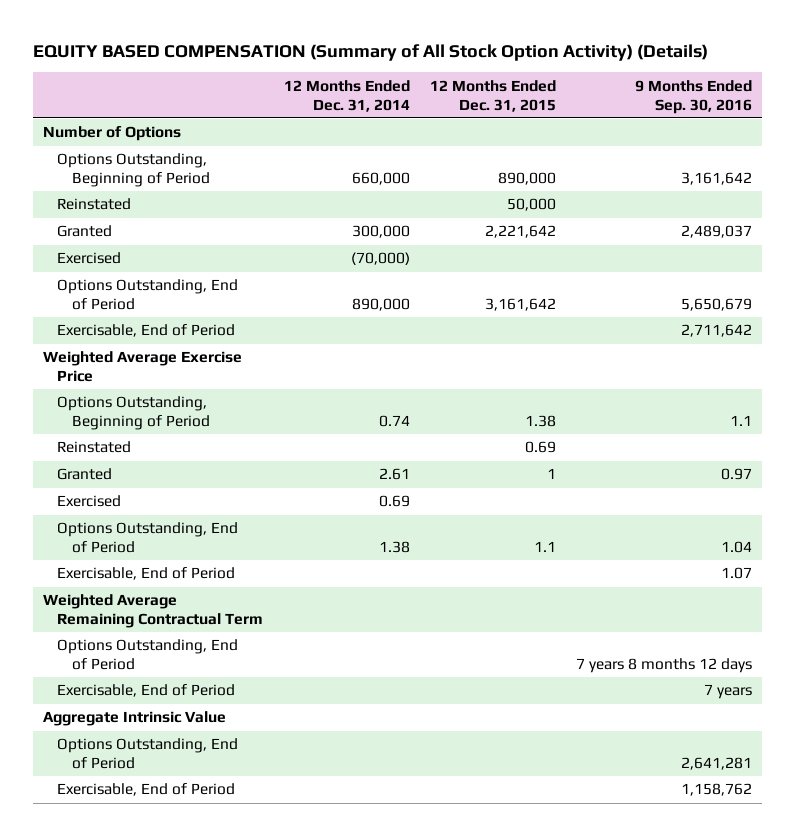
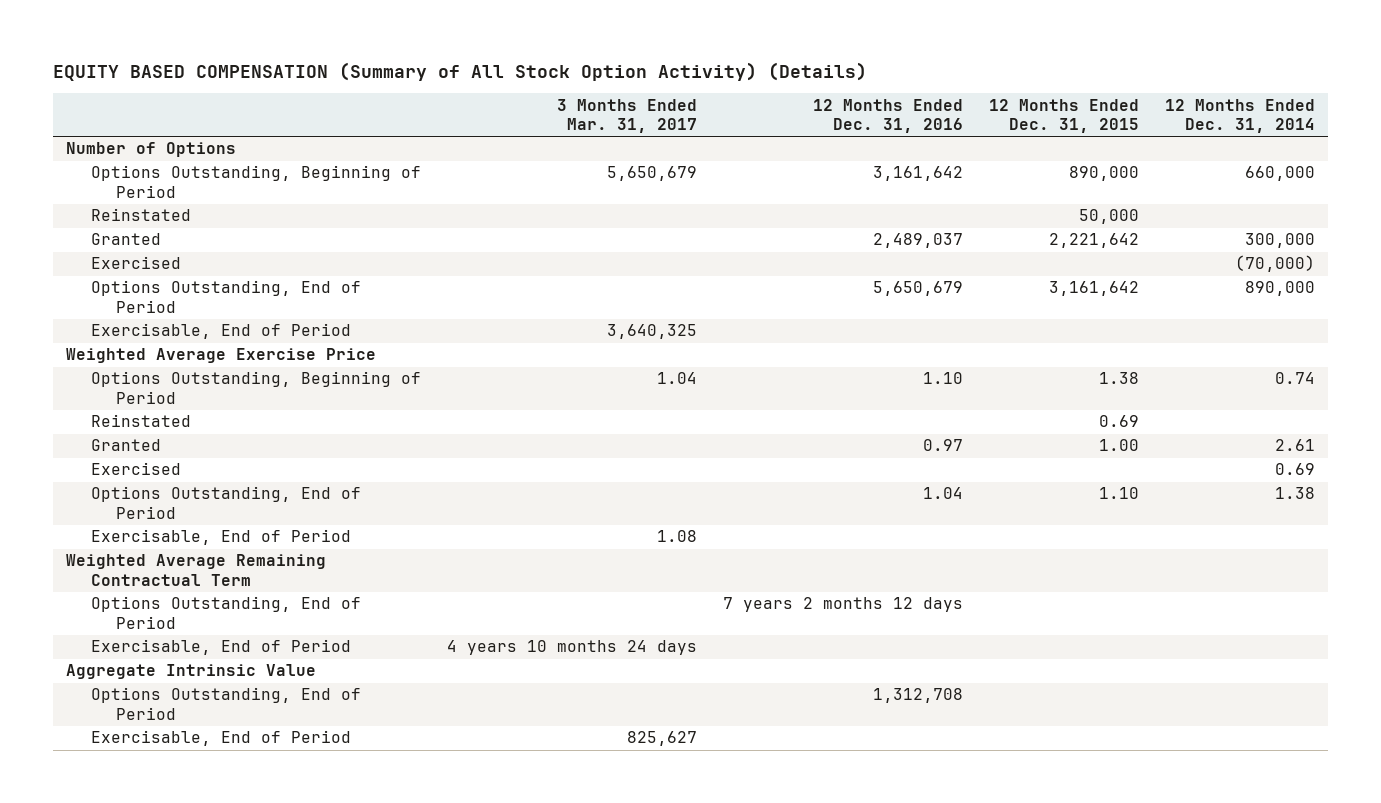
- | 12 Months Ended Dec. 31, 2014 | 12 Months Ended Dec. 31, 2015 | 9 Months Ended Sep. 30, 2016
+ | 3 Months Ended Mar. 31, 2017 | 12 Months Ended Dec. 31, 2016 | 12 Months Ended Dec. 31, 2015 | 12 Months Ended Dec. 31, 2014
- Granted | 2.61 | 1 | 0.97
+ Granted | | 0.97 | 1.00 | 2.61
- Options Outstanding, End of Period | 1.38 | 1.1 | 1.04
+ Options Outstanding, End of Period | | 1.04 | 1.10 | 1.38

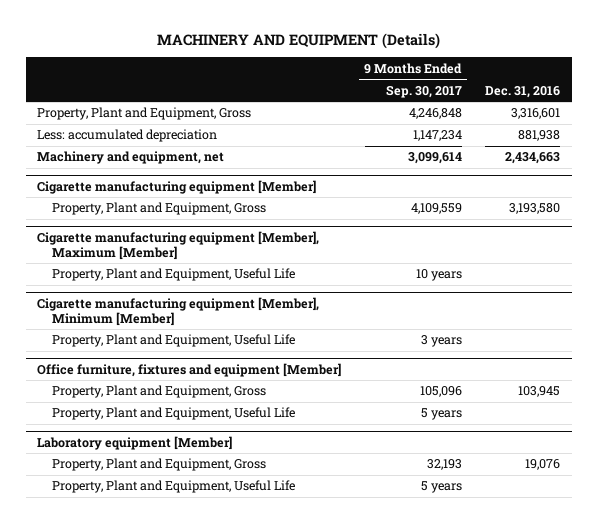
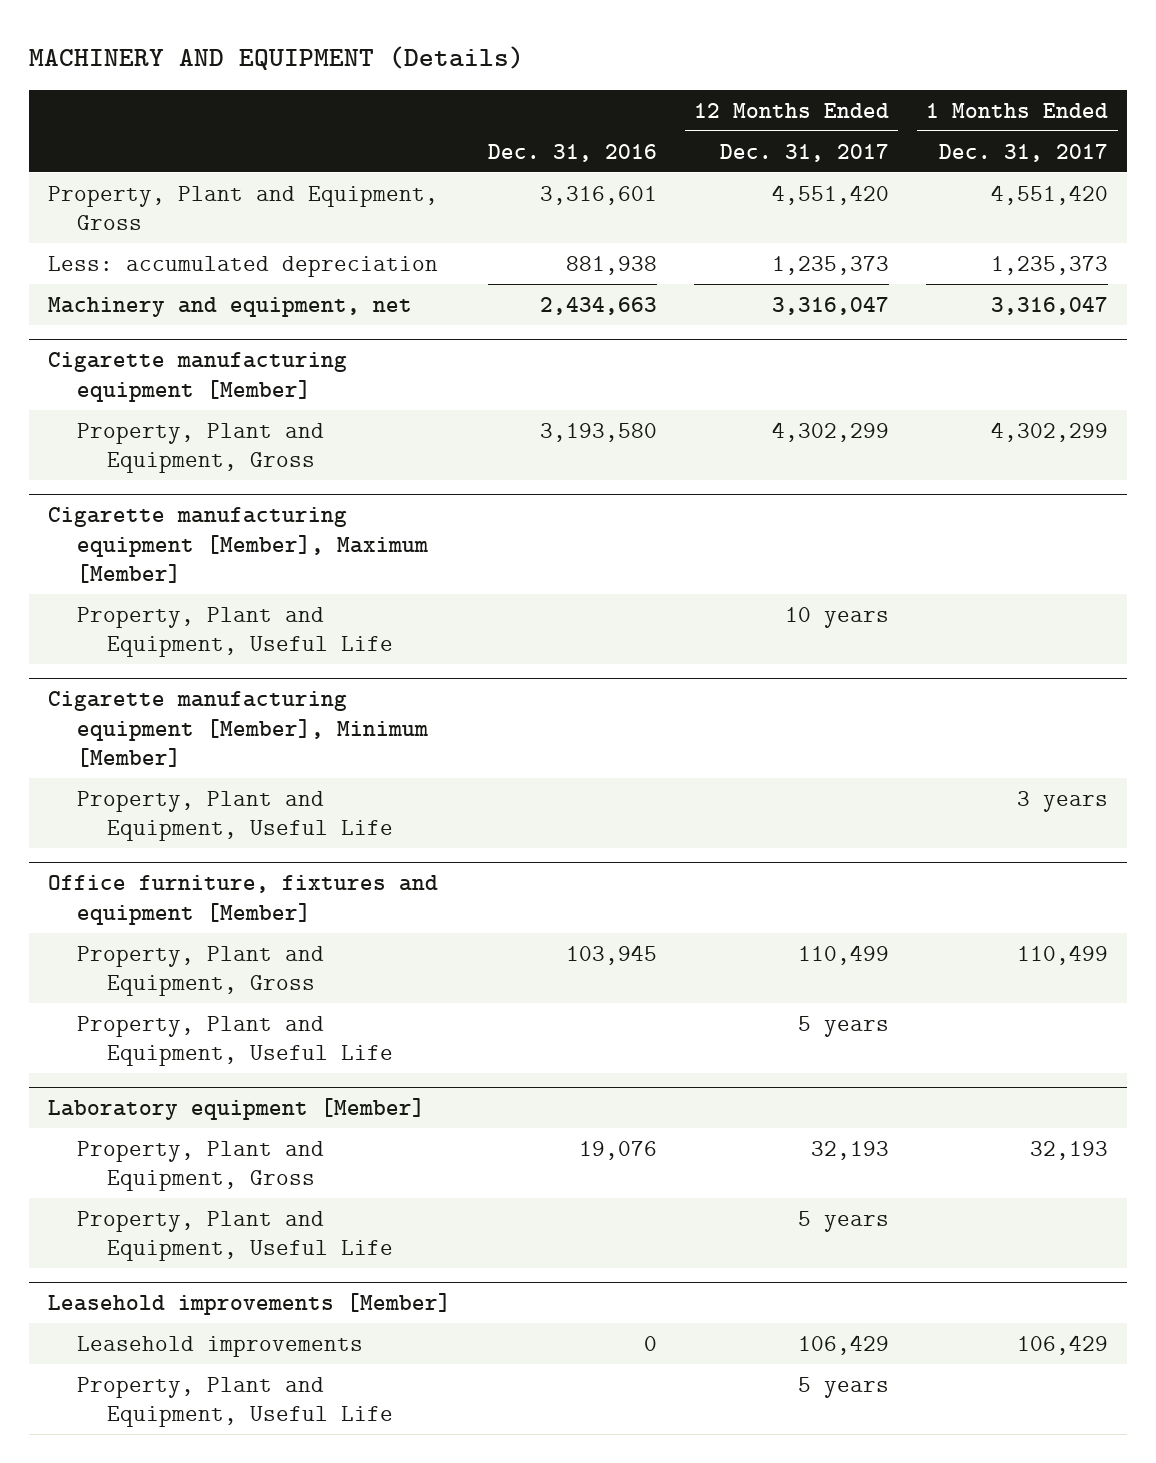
- | 9 Months Ended Sep. 30, 2017 | Dec. 31, 2016
+ | Dec. 31, 2016 | 12 Months Ended Dec. 31, 2017 | 1 Months Ended Dec. 31, 2017
+ Leasehold improvements [Member]
+ Leasehold improvements | 0 | 106,429 | 106,429
+ Property, Plant and Equipment, Useful Life | | 5 years |

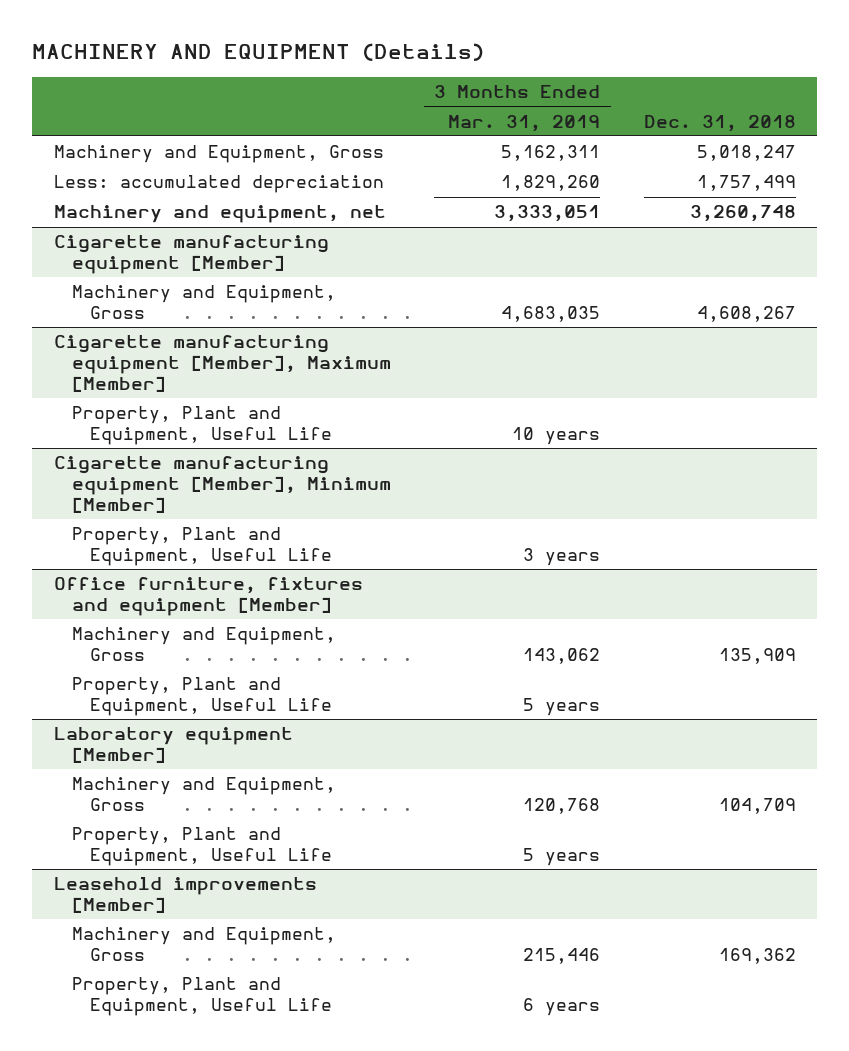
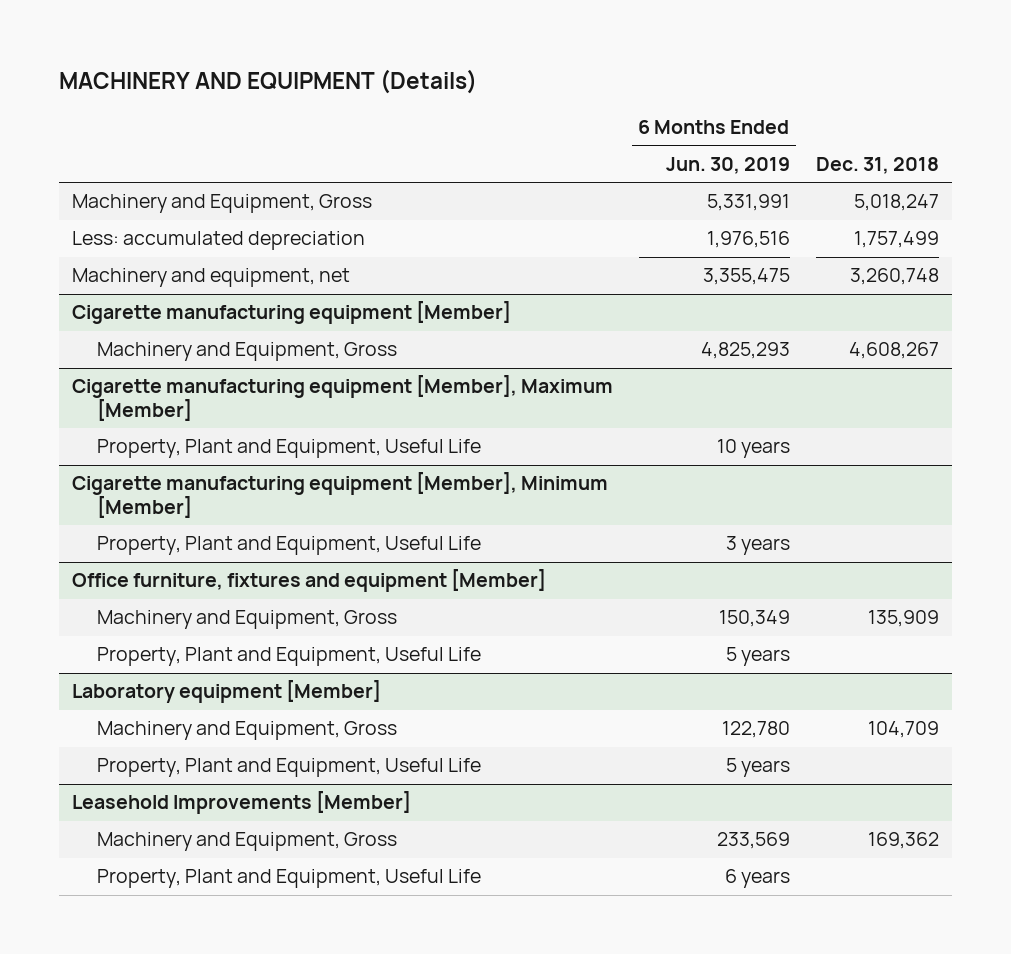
- | 3 Months Ended Mar. 31, 2019 | Dec. 31, 2018
+ | 6 Months Ended Jun. 30, 2019 | Dec. 31, 2018
- Leasehold improvements [Member]
+ Leasehold Improvements [Member]

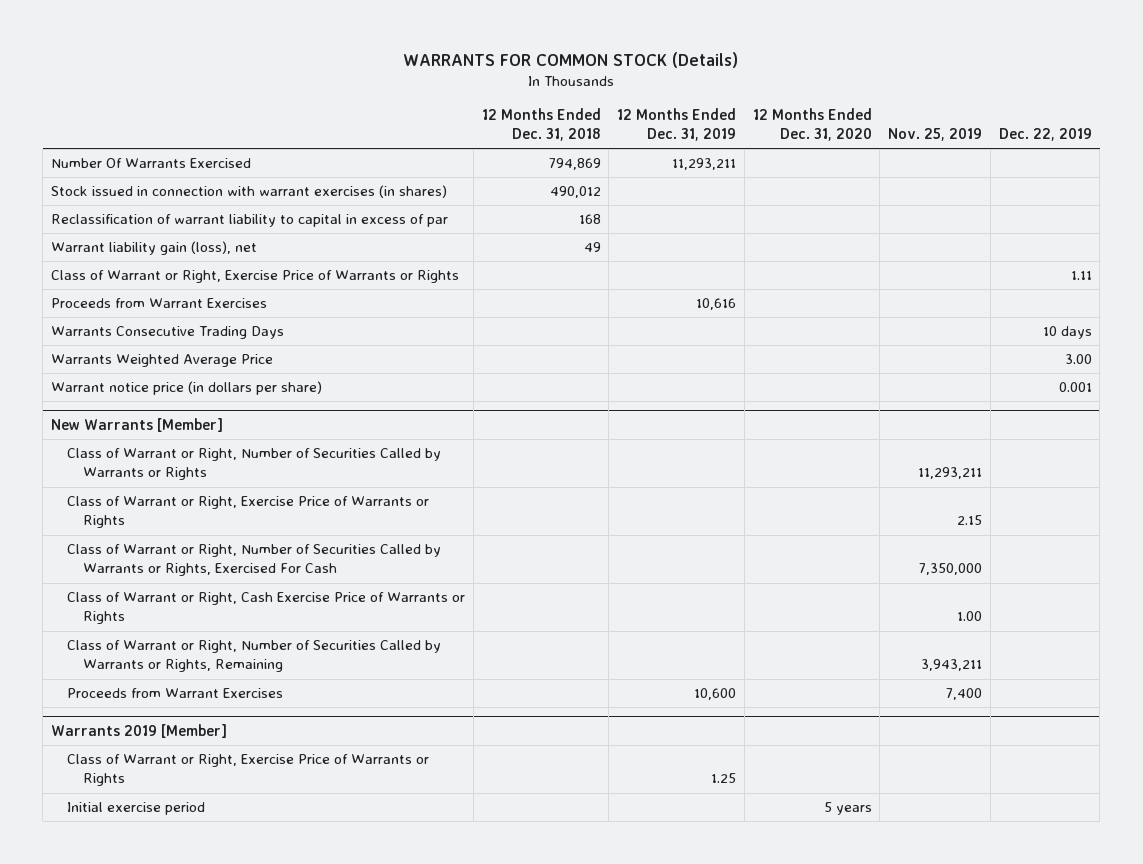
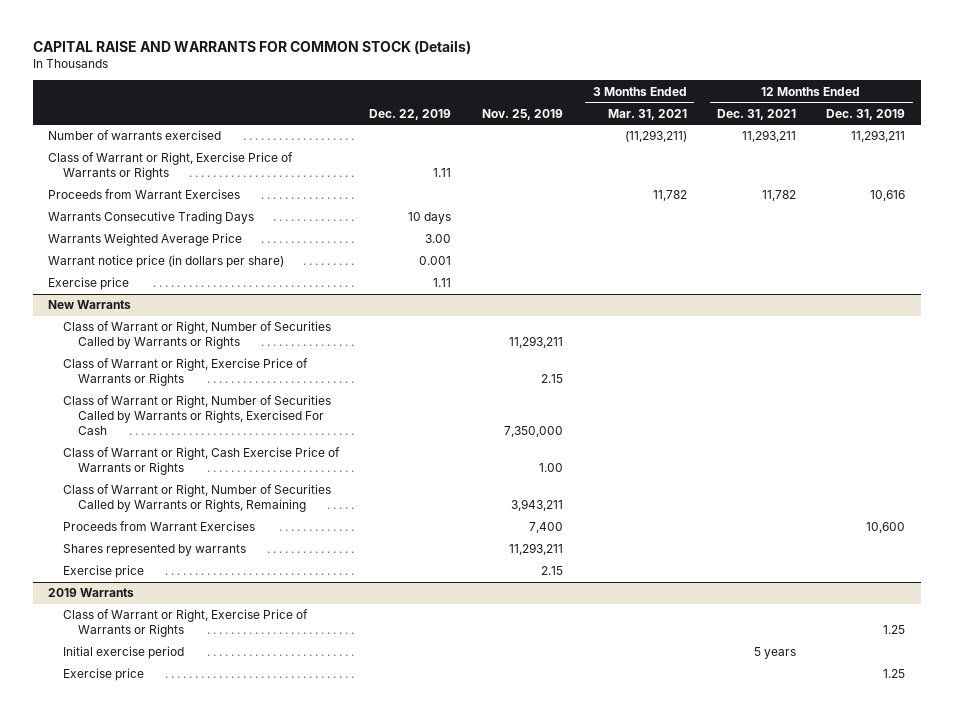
- WARRANTS FOR COMMON STOCK (Details)
+ CAPITAL RAISE AND WARRANTS FOR COMMON STOCK (Details)
- | 12 Months Ended Dec. 31, 2018 | 12 Months Ended Dec. 31, 2019 | 12 Months Ended Dec. 31, 2020 | Nov. 25, 2019 | Dec. 22, 2019
+ | Dec. 22, 2019 | Nov. 25, 2019 | 3 Months Ended Mar. 31, 2021 | 12 Months Ended Dec. 31, 2021 | 12 Months Ended Dec. 31, 2019
- Number Of Warrants Exercised | 794,869 | 11,293,211 | | |
- Stock issued in connection with warrant exercises (in shares) | 490,012 | | | |
- Reclassification of warrant liability to capital in excess of par | 168 | | | |
- Warrant liability gain (loss), net | 49 | | | |
+ Number of warrants exercised | | | (11,293,211) | 11,293,211 | 11,293,211
- New Warrants [Member]
+ Exercise price | 1.11 | | | |
+ New Warrants
- Warrants 2019 [Member]
+ Shares represented by warrants | | 11,293,211 | | |
+ Exercise price | | 2.15 | | |
+ 2019 Warrants
+ Exercise price | | | | | 1.25

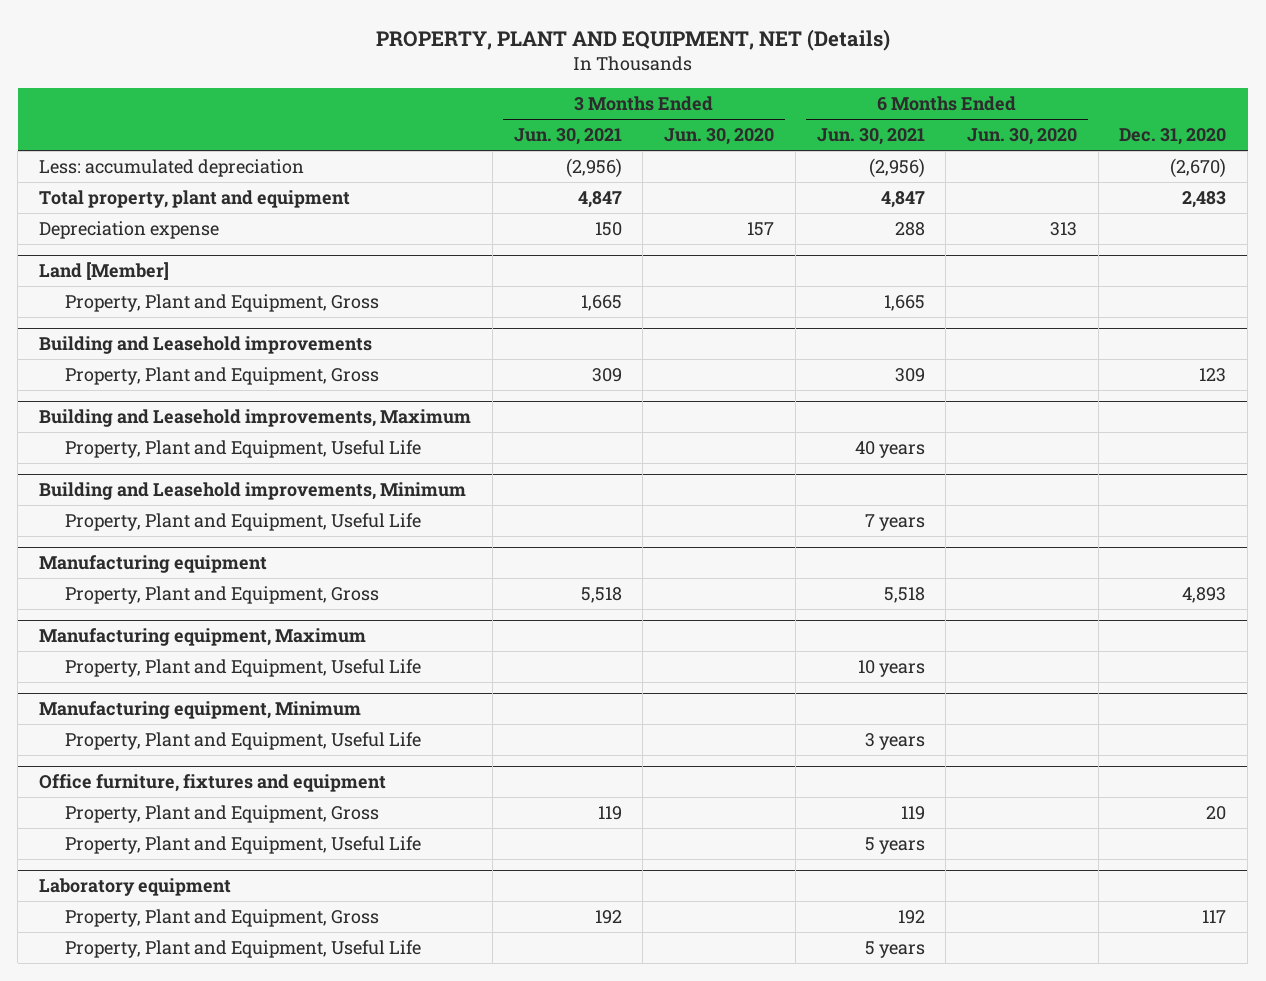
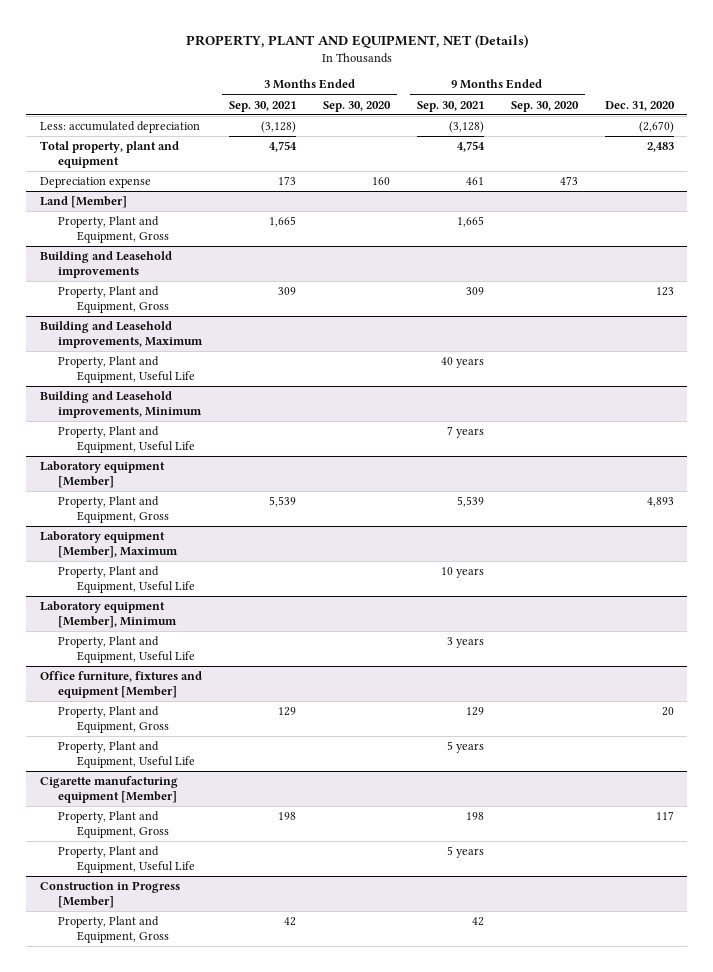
- | 3 Months Ended Jun. 30, 2021 | 3 Months Ended Jun. 30, 2020 | 6 Months Ended Jun. 30, 2021 | 6 Months Ended Jun. 30, 2020 | Dec. 31, 2020
+ | 3 Months Ended Sep. 30, 2021 | 3 Months Ended Sep. 30, 2020 | 9 Months Ended Sep. 30, 2021 | 9 Months Ended Sep. 30, 2020 | Dec. 31, 2020
- Manufacturing equipment
+ Laboratory equipment [Member]
- Manufacturing equipment, Maximum
+ Laboratory equipment [Member], Maximum
- Manufacturing equipment, Minimum
+ Laboratory equipment [Member], Minimum
- Office furniture, fixtures and equipment
+ Office furniture, fixtures and equipment [Member]
- Laboratory equipment
+ Cigarette manufacturing equipment [Member]
+ Construction in Progress [Member]
+ Property, Plant and Equipment, Gross | 42 | | 42 | |

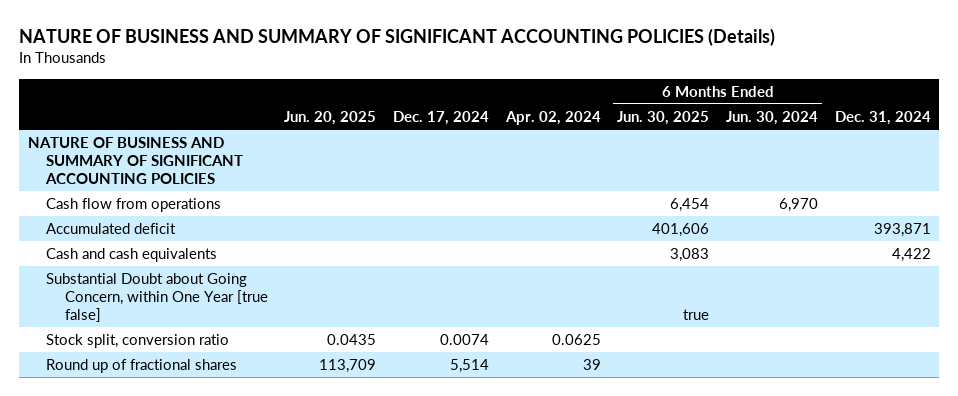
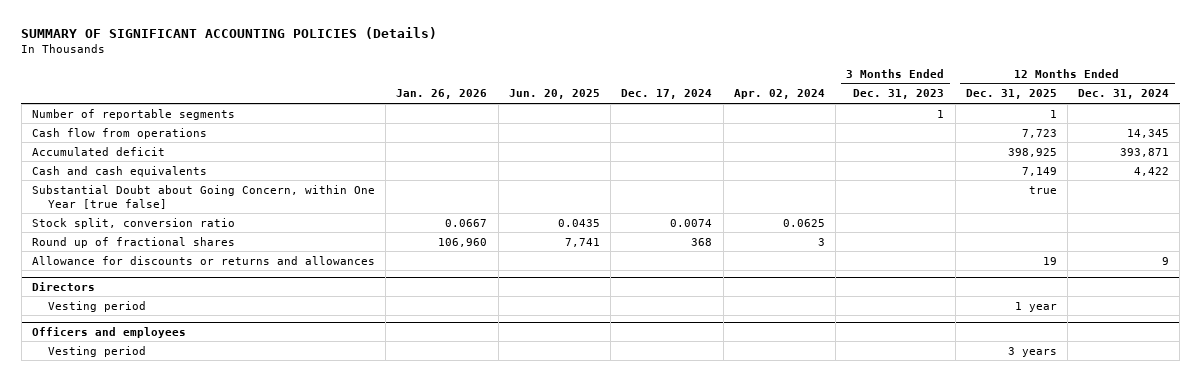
- NATURE OF BUSINESS AND SUMMARY OF SIGNIFICANT ACCOUNTING POLICIES (Details)
+ SUMMARY OF SIGNIFICANT ACCOUNTING POLICIES (Details)
- | Jun. 20, 2025 | Dec. 17, 2024 | Apr. 02, 2024 | 6 Months Ended Jun. 30, 2025 | 6 Months Ended Jun. 30, 2024 | Dec. 31, 2024
+ | Jan. 26, 2026 | Jun. 20, 2025 | Dec. 17, 2024 | Apr. 02, 2024 | 3 Months Ended Dec. 31, 2023 | 12 Months Ended Dec. 31, 2025 | 12 Months Ended Dec. 31, 2024
- NATURE OF BUSINESS AND SUMMARY OF SIGNIFICANT ACCOUNTING POLICIES
+ Number of reportable segments | | | | | 1 | 1 |
- Round up of fractional shares | 113,709 | 5,514 | 39 | | |
+ Round up of fractional shares | 106,960 | 7,741 | 368 | 3 | | |
+ Allowance for discounts or returns and allowances | | | | | | 19 | 9
+ Directors
+ Vesting period | | | | | | 1 year |
+ Officers and employees
+ Vesting period | | | | | | 3 years |

